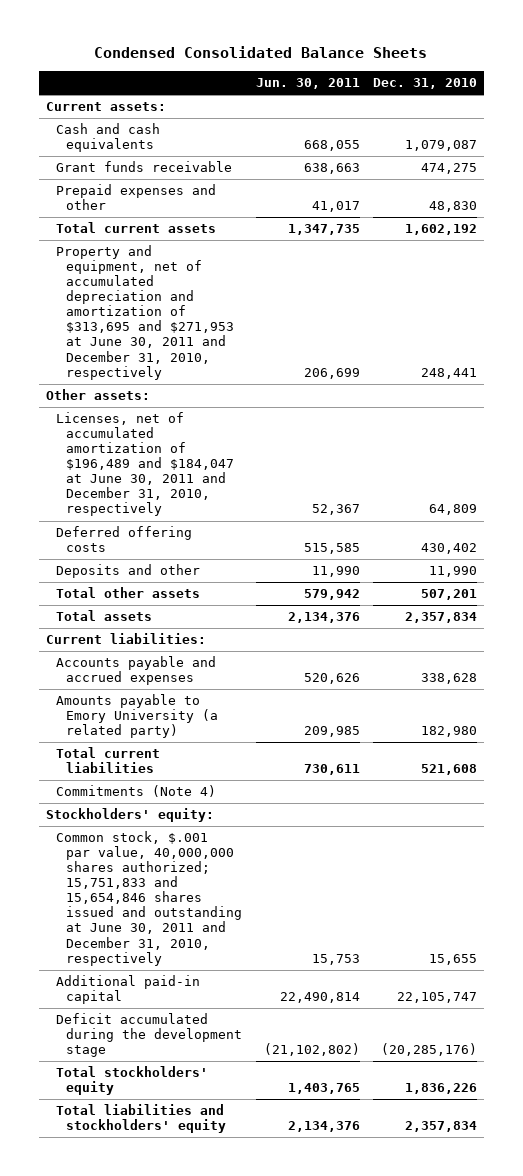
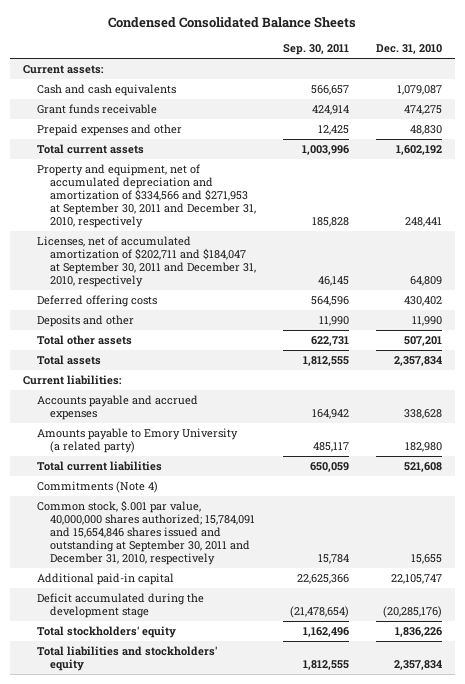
- | Jun. 30, 2011 | Dec. 31, 2010
+ | Sep. 30, 2011 | Dec. 31, 2010
- Property and equipment, net of accumulated depreciation and amortization of $313,695 and $271,953 at June 30, 2011 and December 31, 2010, respectively | 206,699 | 248,441
- Other assets:
- Licenses, net of accumulated amortization of $196,489 and $184,047 at June 30, 2011 and December 31, 2010, respectively | 52,367 | 64,809
+ Property and equipment, net of accumulated depreciation and amortization of $334,566 and $271,953 at September 30, 2011 and December 31, 2010, respectively | 185,828 | 248,441
+ Licenses, net of accumulated amortization of $202,711 and $184,047 at September 30, 2011 and December 31, 2010, respectively | 46,145 | 64,809
- Stockholders' equity:
- Common stock, $.001 par value, 40,000,000 shares authorized; 15,751,833 and 15,654,846 shares issued and outstanding at June 30, 2011 and December 31, 2010, respectively | 15,753 | 15,655
+ Common stock, $.001 par value, 40,000,000 shares authorized; 15,784,091 and 15,654,846 shares issued and outstanding at September 30, 2011 and December 31, 2010, respectively | 15,784 | 15,655

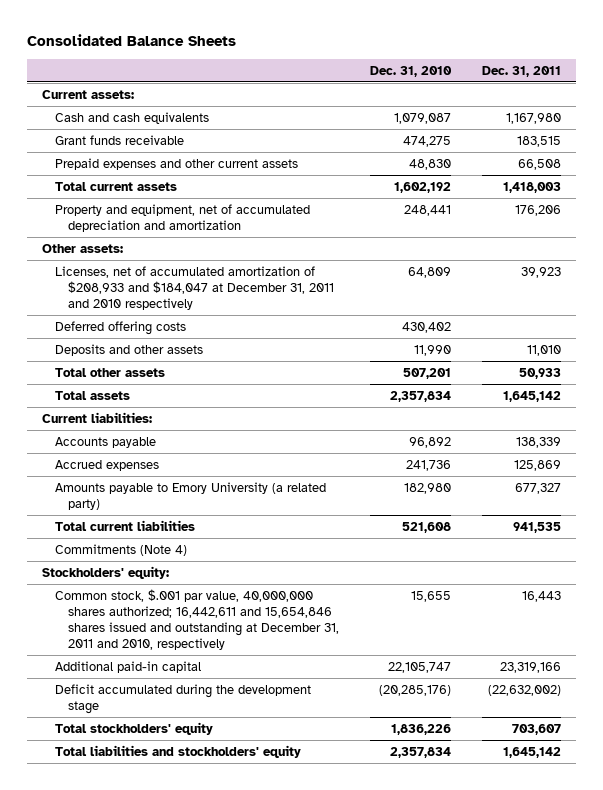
- Condensed Consolidated Balance Sheets
+ Consolidated Balance Sheets
- | Sep. 30, 2011 | Dec. 31, 2010
+ | Dec. 31, 2010 | Dec. 31, 2011
- Prepaid expenses and other | 12,425 | 48,830
+ Prepaid expenses and other current assets | 48,830 | 66,508
- Property and equipment, net of accumulated depreciation and amortization of $334,566 and $271,953 at September 30, 2011 and December 31, 2010, respectively | 185,828 | 248,441
- Licenses, net of accumulated amortization of $202,711 and $184,047 at September 30, 2011 and December 31, 2010, respectively | 46,145 | 64,809
+ Property and equipment, net of accumulated depreciation and amortization | 248,441 | 176,206
+ Other assets:
+ Licenses, net of accumulated amortization of $208,933 and $184,047 at December 31, 2011 and 2010 respectively | 64,809 | 39,923
- Deposits and other | 11,990 | 11,990
+ Deposits and other assets | 11,990 | 11,010
- Accounts payable and accrued expenses | 164,942 | 338,628
+ Accounts payable | 96,892 | 138,339
+ Accrued expenses | 241,736 | 125,869
- Common stock, $.001 par value, 40,000,000 shares authorized; 15,784,091 and 15,654,846 shares issued and outstanding at September 30, 2011 and December 31, 2010, respectively | 15,784 | 15,655
+ Stockholders' equity:
+ Common stock, $.001 par value, 40,000,000 shares authorized; 16,442,611 and 15,654,846 shares issued and outstanding at December 31, 2011 and 2010, respectively | 15,655 | 16,443

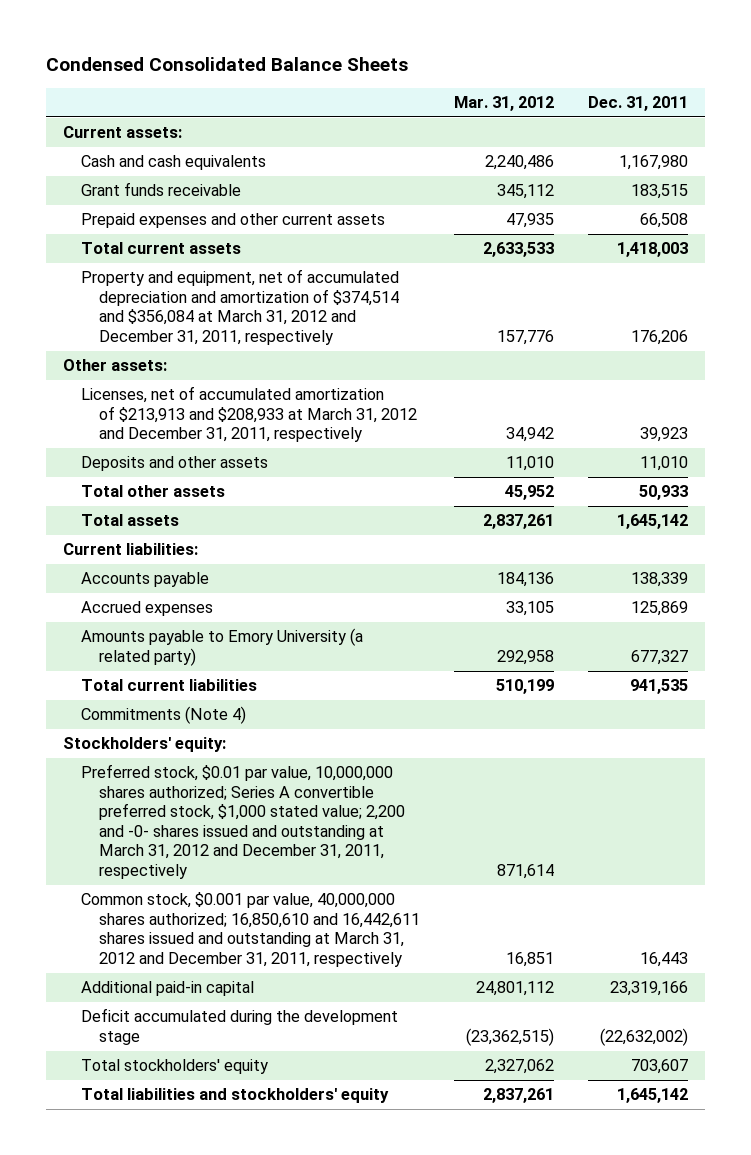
- Consolidated Balance Sheets
+ Condensed Consolidated Balance Sheets
- | Dec. 31, 2010 | Dec. 31, 2011
+ | Mar. 31, 2012 | Dec. 31, 2011
- Property and equipment, net of accumulated depreciation and amortization | 248,441 | 176,206
+ Property and equipment, net of accumulated depreciation and amortization of $374,514 and $356,084 at March 31, 2012 and December 31, 2011, respectively | 157,776 | 176,206
- Licenses, net of accumulated amortization of $208,933 and $184,047 at December 31, 2011 and 2010 respectively | 64,809 | 39,923
- Deferred offering costs | 430,402 |
+ Licenses, net of accumulated amortization of $213,913 and $208,933 at March 31, 2012 and December 31, 2011, respectively | 34,942 | 39,923
- Common stock, $.001 par value, 40,000,000 shares authorized; 16,442,611 and 15,654,846 shares issued and outstanding at December 31, 2011 and 2010, respectively | 15,655 | 16,443
+ Preferred stock, $0.01 par value, 10,000,000 shares authorized; Series A convertible preferred stock, $1,000 stated value; 2,200 and -0- shares issued and outstanding at March 31, 2012 and December 31, 2011, respectively | 871,614 |
+ Common stock, $0.001 par value, 40,000,000 shares authorized; 16,850,610 and 16,442,611 shares issued and outstanding at March 31, 2012 and December 31, 2011, respectively | 16,851 | 16,443

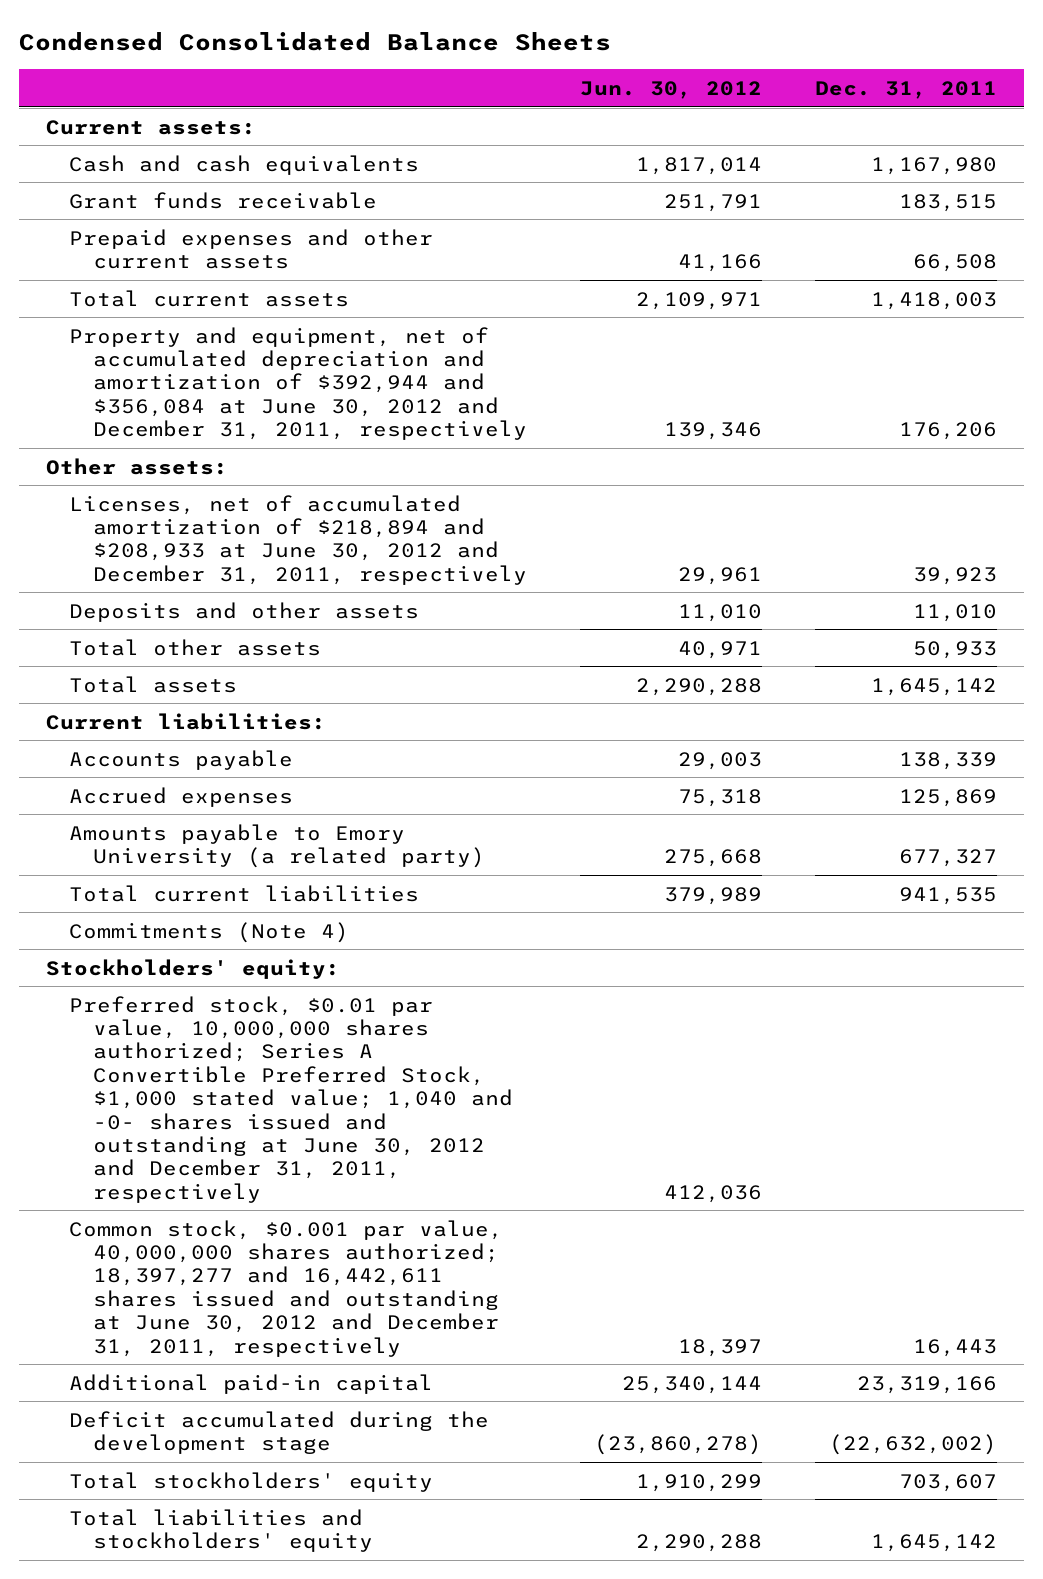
- | Mar. 31, 2012 | Dec. 31, 2011
+ | Jun. 30, 2012 | Dec. 31, 2011
- Property and equipment, net of accumulated depreciation and amortization of $374,514 and $356,084 at March 31, 2012 and December 31, 2011, respectively | 157,776 | 176,206
+ Property and equipment, net of accumulated depreciation and amortization of $392,944 and $356,084 at June 30, 2012 and December 31, 2011, respectively | 139,346 | 176,206
- Licenses, net of accumulated amortization of $213,913 and $208,933 at March 31, 2012 and December 31, 2011, respectively | 34,942 | 39,923
+ Licenses, net of accumulated amortization of $218,894 and $208,933 at June 30, 2012 and December 31, 2011, respectively | 29,961 | 39,923
- Preferred stock, $0.01 par value, 10,000,000 shares authorized; Series A convertible preferred stock, $1,000 stated value; 2,200 and -0- shares issued and outstanding at March 31, 2012 and December 31, 2011, respectively | 871,614 |
- Common stock, $0.001 par value, 40,000,000 shares authorized; 16,850,610 and 16,442,611 shares issued and outstanding at March 31, 2012 and December 31, 2011, respectively | 16,851 | 16,443
+ Preferred stock, $0.01 par value, 10,000,000 shares authorized; Series A Convertible Preferred Stock, $1,000 stated value; 1,040 and -0- shares issued and outstanding at June 30, 2012 and December 31, 2011, respectively | 412,036 |
+ Common stock, $0.001 par value, 40,000,000 shares authorized; 18,397,277 and 16,442,611 shares issued and outstanding at June 30, 2012 and December 31, 2011, respectively | 18,397 | 16,443

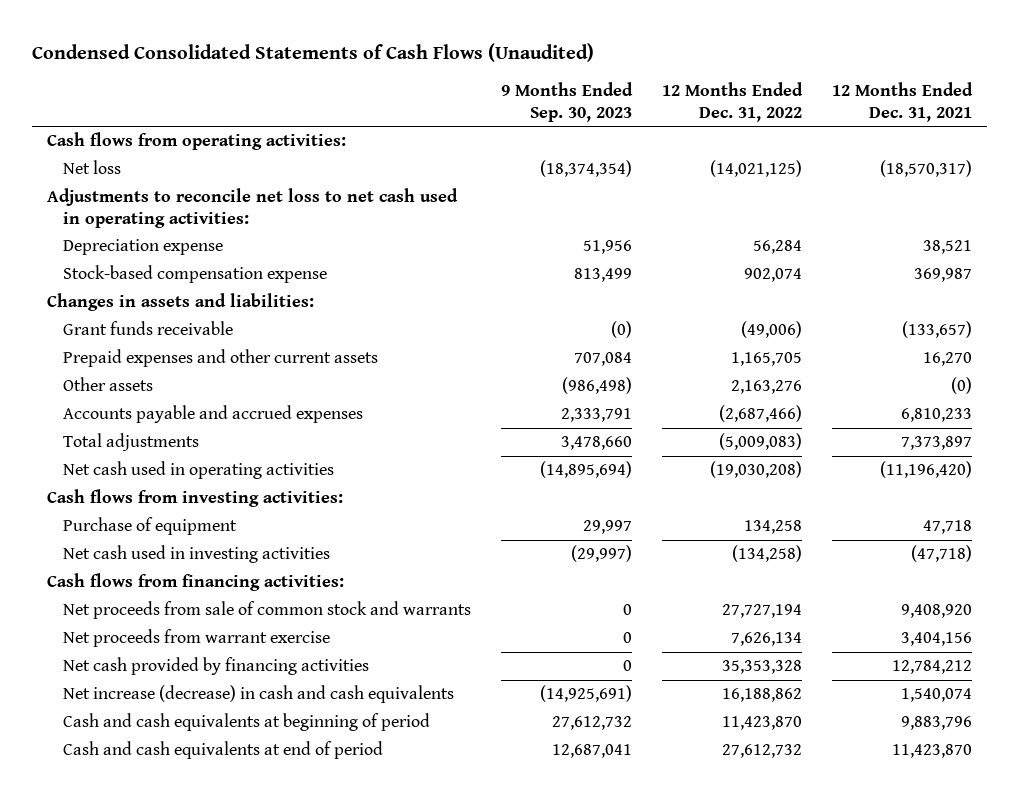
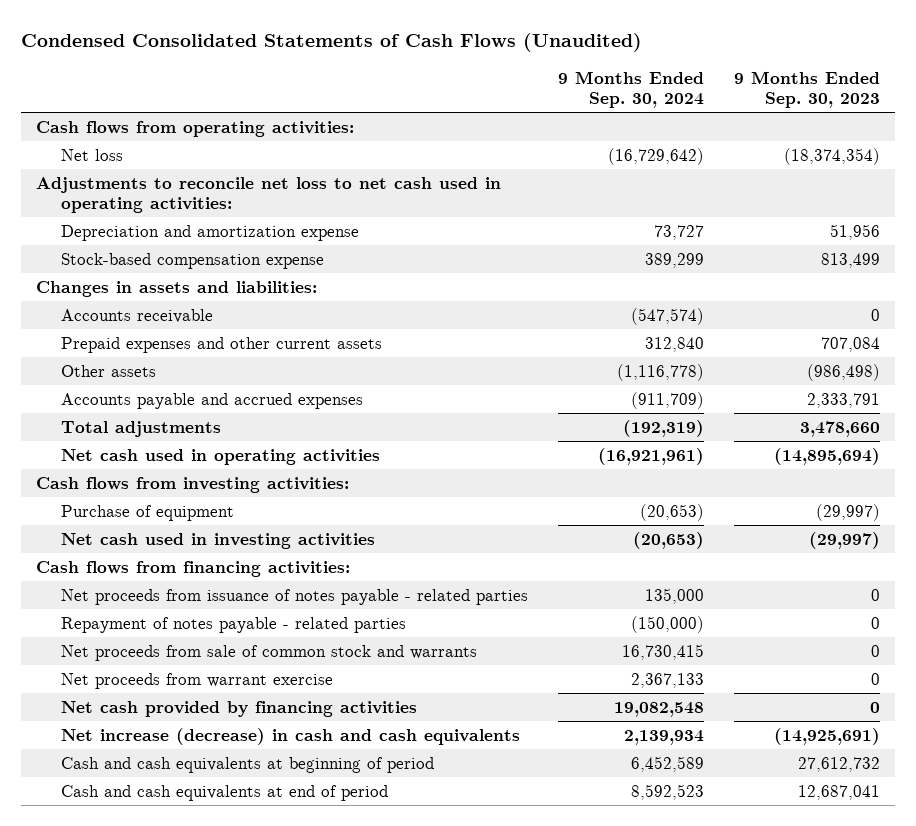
- | 9 Months Ended Sep. 30, 2023 | 12 Months Ended Dec. 31, 2022 | 12 Months Ended Dec. 31, 2021
+ | 9 Months Ended Sep. 30, 2024 | 9 Months Ended Sep. 30, 2023
- Depreciation expense | 51,956 | 56,284 | 38,521
+ Depreciation and amortization expense | 73,727 | 51,956
- Grant funds receivable | (0) | (49,006) | (133,657)
+ Accounts receivable | (547,574) | 0
- Purchase of equipment | 29,997 | 134,258 | 47,718
+ Purchase of equipment | (20,653) | (29,997)
+ Net proceeds from issuance of notes payable - related parties | 135,000 | 0
+ Repayment of notes payable - related parties | (150,000) | 0

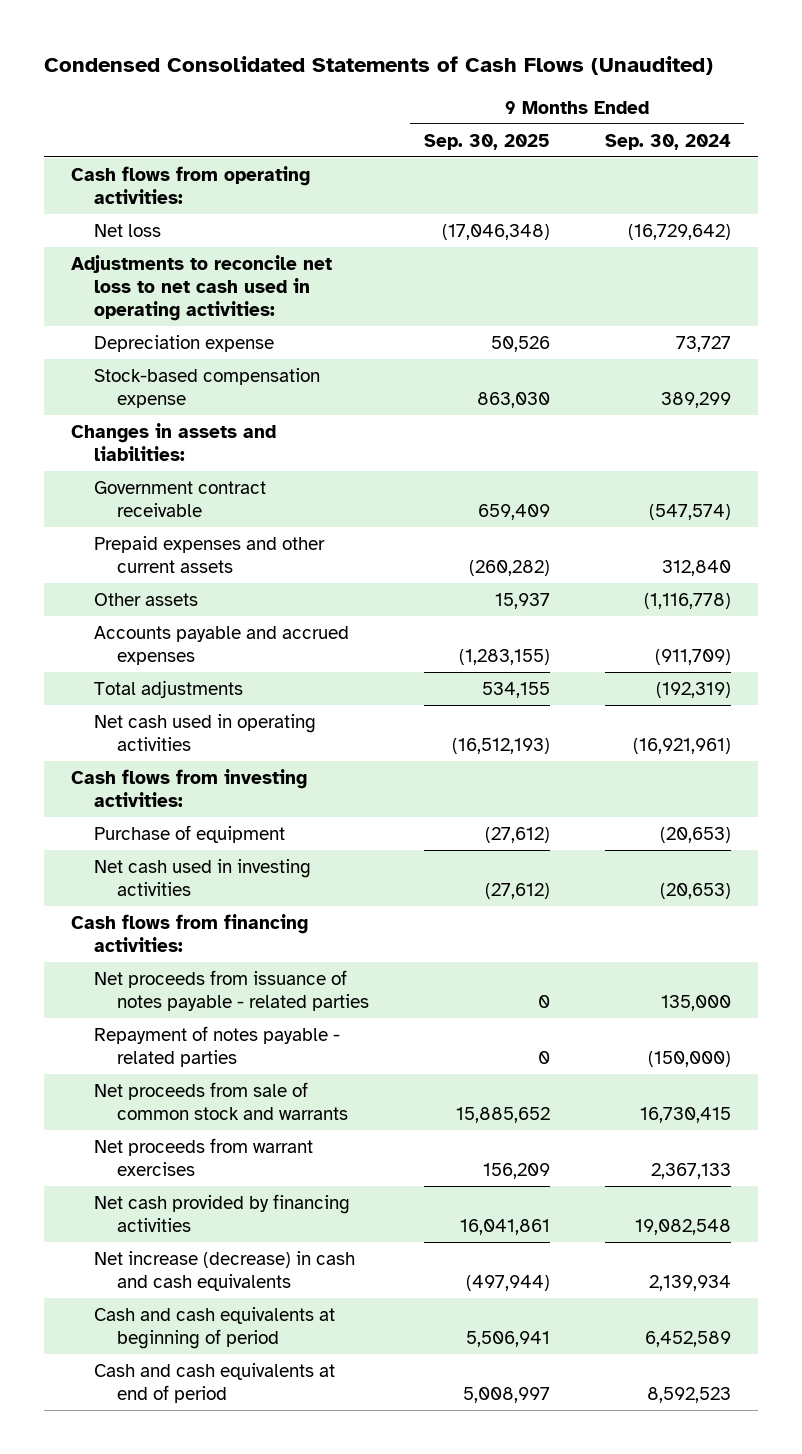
- | 9 Months Ended Sep. 30, 2024 | 9 Months Ended Sep. 30, 2023
+ | 9 Months Ended Sep. 30, 2025 | 9 Months Ended Sep. 30, 2024
- Depreciation and amortization expense | 73,727 | 51,956
+ Depreciation expense | 50,526 | 73,727
- Accounts receivable | (547,574) | 0
+ Government contract receivable | 659,409 | (547,574)
- Net proceeds from warrant exercise | 2,367,133 | 0
+ Net proceeds from warrant exercises | 156,209 | 2,367,133

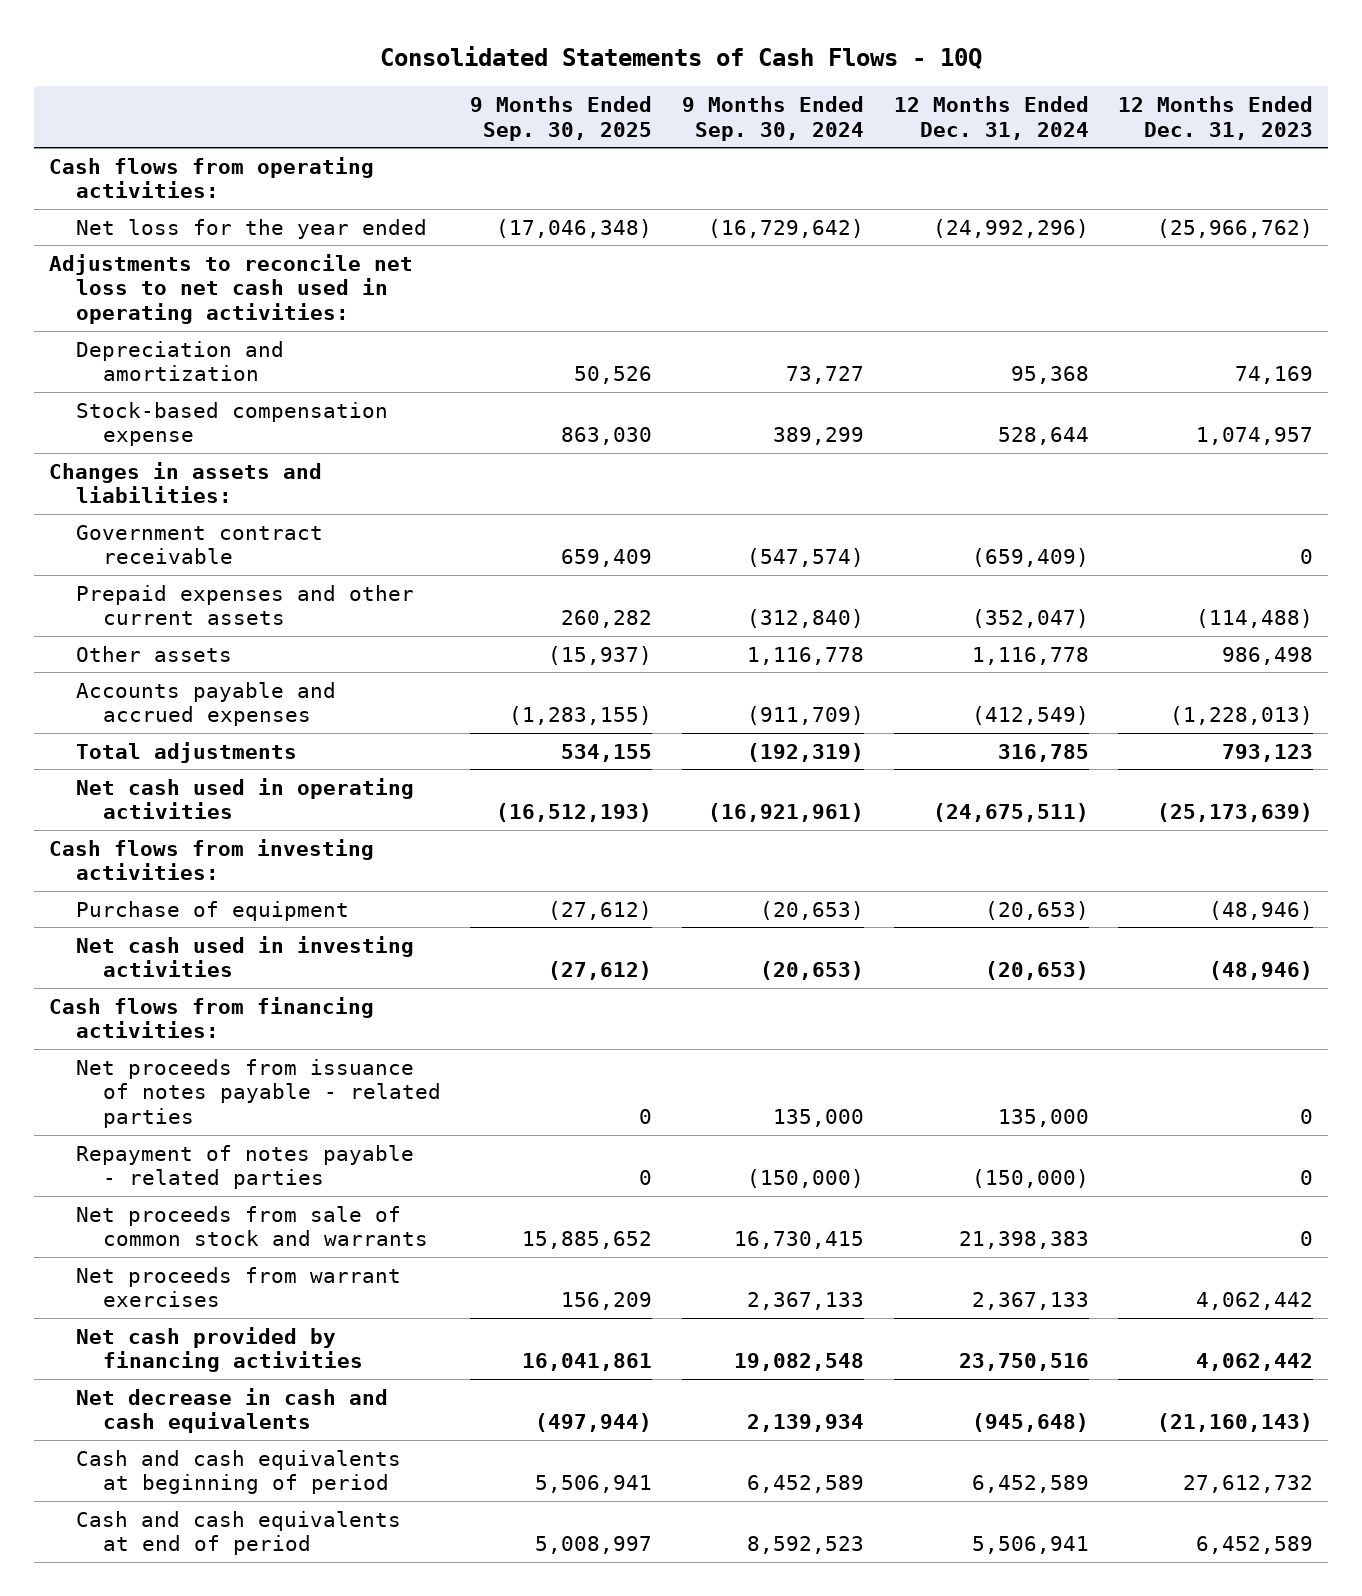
- Condensed Consolidated Statements of Cash Flows (Unaudited)
+ Consolidated Statements of Cash Flows - 10Q
- | 9 Months Ended Sep. 30, 2025 | 9 Months Ended Sep. 30, 2024
+ | 9 Months Ended Sep. 30, 2025 | 9 Months Ended Sep. 30, 2024 | 12 Months Ended Dec. 31, 2024 | 12 Months Ended Dec. 31, 2023
- Net loss | (17,046,348) | (16,729,642)
+ Net loss for the year ended | (17,046,348) | (16,729,642) | (24,992,296) | (25,966,762)
- Depreciation expense | 50,526 | 73,727
+ Depreciation and amortization | 50,526 | 73,727 | 95,368 | 74,169
- Prepaid expenses and other current assets | (260,282) | 312,840
- Other assets | 15,937 | (1,116,778)
+ Prepaid expenses and other current assets | 260,282 | (312,840) | (352,047) | (114,488)
+ Other assets | (15,937) | 1,116,778 | 1,116,778 | 986,498
- Net increase (decrease) in cash and cash equivalents | (497,944) | 2,139,934
+ Net decrease in cash and cash equivalents | (497,944) | 2,139,934 | (945,648) | (21,160,143)

